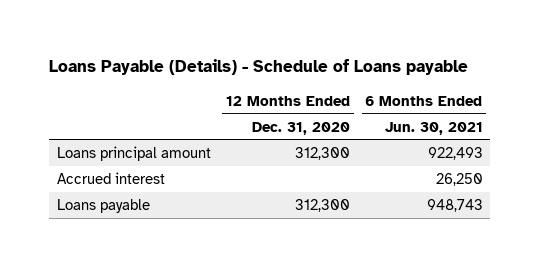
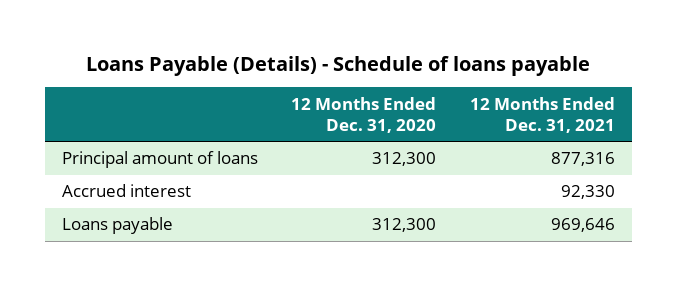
- Loans Payable (Details) - Schedule of Loans payable
+ Loans Payable (Details) - Schedule of loans payable
- | 12 Months Ended Dec. 31, 2020 | 6 Months Ended Jun. 30, 2021
+ | 12 Months Ended Dec. 31, 2020 | 12 Months Ended Dec. 31, 2021
- Loans principal amount | 312,300 | 922,493
+ Principal amount of loans | 312,300 | 877,316

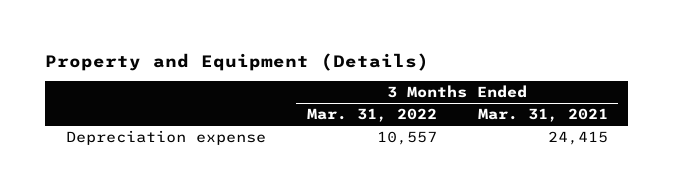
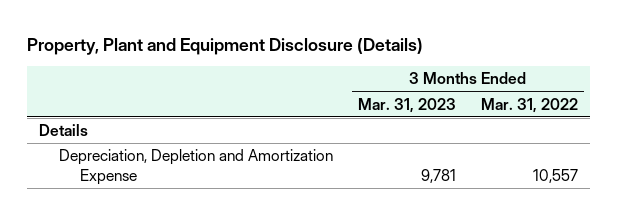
- Property and Equipment (Details)
+ Property, Plant and Equipment Disclosure (Details)
- | 3 Months Ended Mar. 31, 2022 | 3 Months Ended Mar. 31, 2021
+ | 3 Months Ended Mar. 31, 2023 | 3 Months Ended Mar. 31, 2022
- Depreciation expense | 10,557 | 24,415
+ Details
+ Depreciation, Depletion and Amortization Expense | 9,781 | 10,557

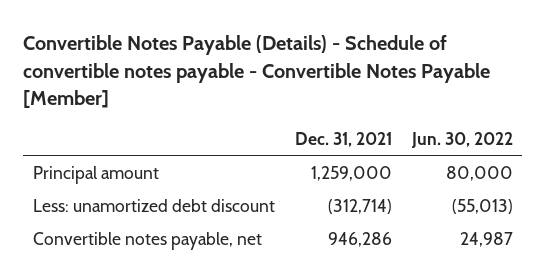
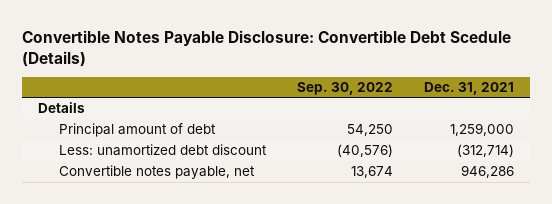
- Convertible Notes Payable (Details) - Schedule of convertible notes payable - Convertible Notes Payable [Member]
+ Convertible Notes Payable Disclosure: Convertible Debt Scedule (Details)
- | Dec. 31, 2021 | Jun. 30, 2022
+ | Sep. 30, 2022 | Dec. 31, 2021
- Principal amount | 1,259,000 | 80,000
+ Details
+ Principal amount of debt | 54,250 | 1,259,000

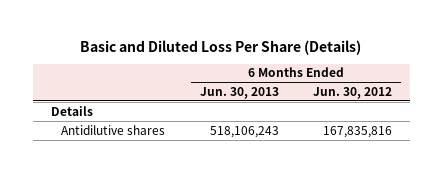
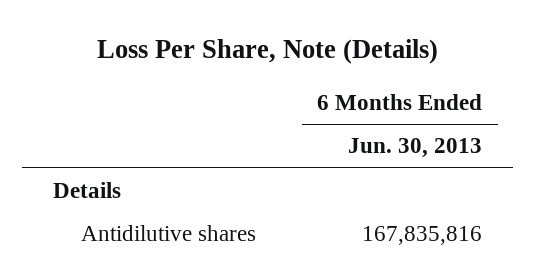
- Basic and Diluted Loss Per Share (Details)
+ Loss Per Share, Note (Details)
- | 6 Months Ended Jun. 30, 2013 | 6 Months Ended Jun. 30, 2012
+ | 6 Months Ended Jun. 30, 2013
- Antidilutive shares | 518,106,243 | 167,835,816
+ Antidilutive shares | 167,835,816

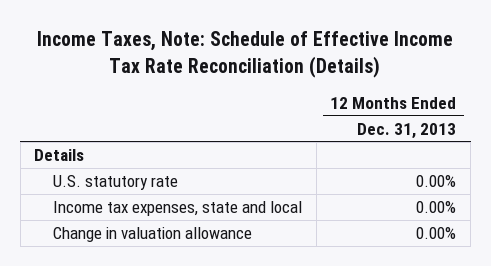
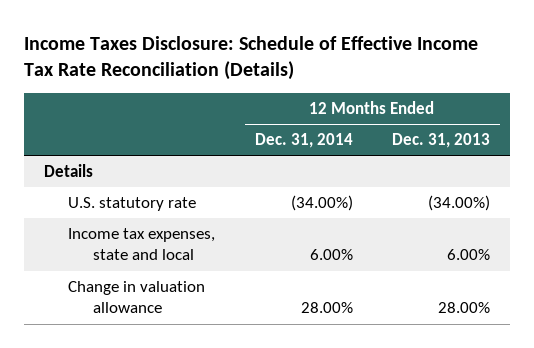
- Income Taxes, Note: Schedule of Effective Income Tax Rate Reconciliation (Details)
+ Income Taxes Disclosure: Schedule of Effective Income Tax Rate Reconciliation (Details)
- | 12 Months Ended Dec. 31, 2013
+ | 12 Months Ended Dec. 31, 2014 | 12 Months Ended Dec. 31, 2013
- U.S. statutory rate | 0.00%
- Income tax expenses, state and local | 0.00%
- Change in valuation allowance | 0.00%
+ U.S. statutory rate | (34.00%) | (34.00%)
+ Income tax expenses, state and local | 6.00% | 6.00%
+ Change in valuation allowance | 28.00% | 28.00%

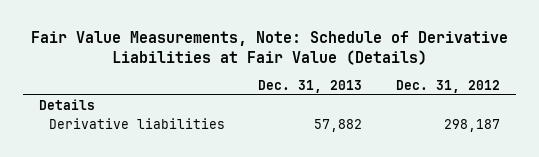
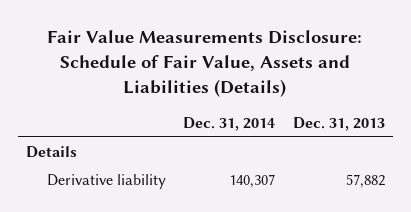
- Fair Value Measurements, Note: Schedule of Derivative Liabilities at Fair Value (Details)
+ Fair Value Measurements Disclosure: Schedule of Fair Value, Assets and Liabilities (Details)
- | Dec. 31, 2013 | Dec. 31, 2012
+ | Dec. 31, 2014 | Dec. 31, 2013
- Derivative liabilities | 57,882 | 298,187
+ Derivative liability | 140,307 | 57,882

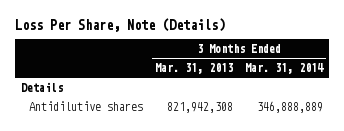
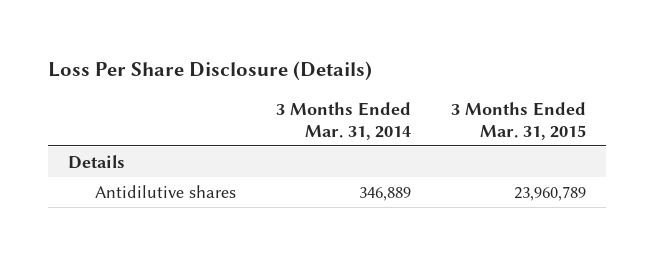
- Loss Per Share, Note (Details)
+ Loss Per Share Disclosure (Details)
- | 3 Months Ended Mar. 31, 2013 | 3 Months Ended Mar. 31, 2014
+ | 3 Months Ended Mar. 31, 2014 | 3 Months Ended Mar. 31, 2015
- Antidilutive shares | 821,942,308 | 346,888,889
+ Antidilutive shares | 346,889 | 23,960,789

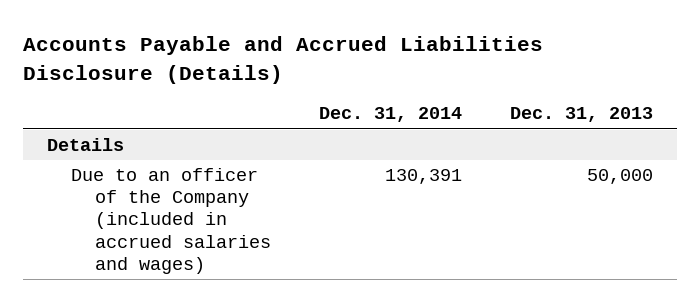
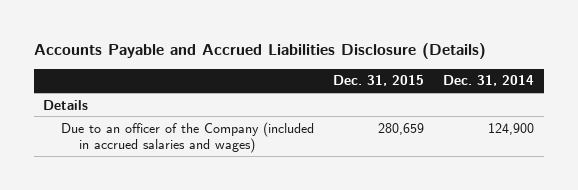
- | Dec. 31, 2014 | Dec. 31, 2013
+ | Dec. 31, 2015 | Dec. 31, 2014
- Due to an officer of the Company (included in accrued salaries and wages) | 130,391 | 50,000
+ Due to an officer of the Company (included in accrued salaries and wages) | 280,659 | 124,900

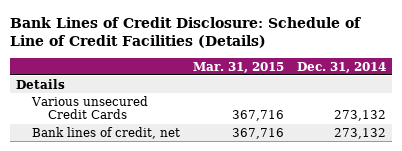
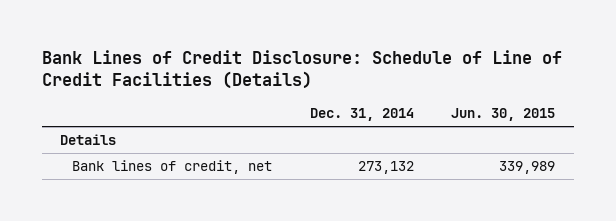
- | Mar. 31, 2015 | Dec. 31, 2014
+ | Dec. 31, 2014 | Jun. 30, 2015
- Various unsecured Credit Cards | 367,716 | 273,132

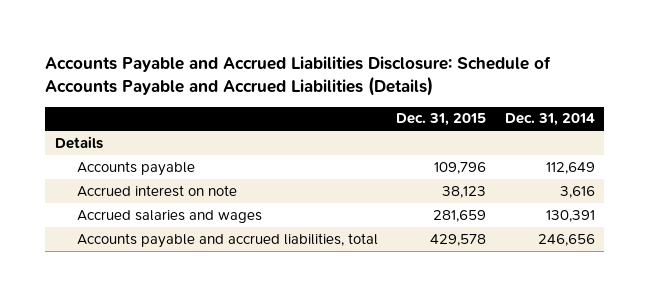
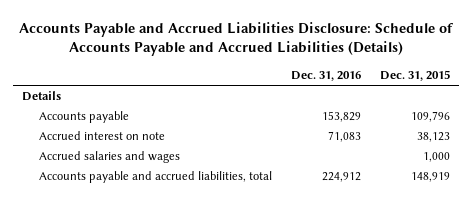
- | Dec. 31, 2015 | Dec. 31, 2014
+ | Dec. 31, 2016 | Dec. 31, 2015
- Accrued salaries and wages | 281,659 | 130,391
- Accounts payable and accrued liabilities, total | 429,578 | 246,656
+ Accrued salaries and wages | | 1,000
+ Accounts payable and accrued liabilities, total | 224,912 | 148,919

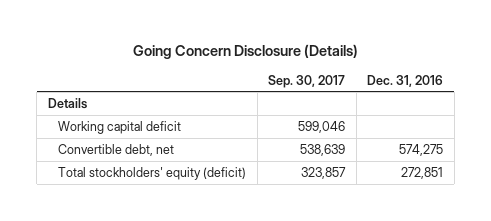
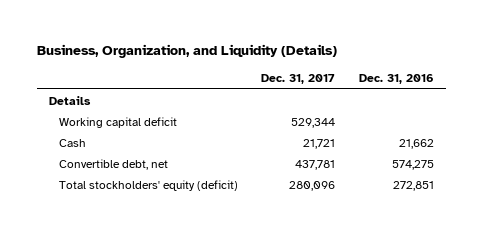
- Going Concern Disclosure (Details)
+ Business, Organization, and Liquidity (Details)
- | Sep. 30, 2017 | Dec. 31, 2016
+ | Dec. 31, 2017 | Dec. 31, 2016
+ Cash | 21,721 | 21,662

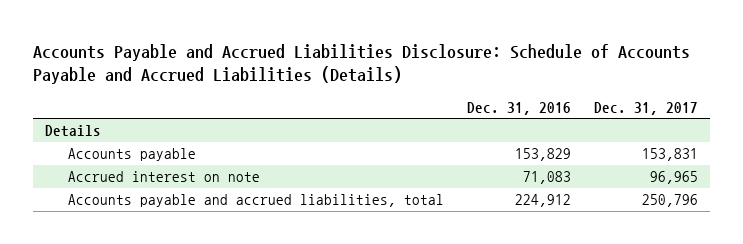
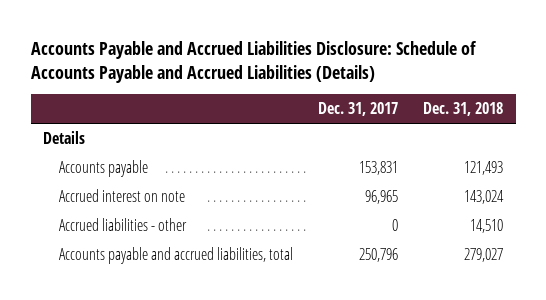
- | Dec. 31, 2016 | Dec. 31, 2017
+ | Dec. 31, 2017 | Dec. 31, 2018
+ Accrued liabilities - other | 0 | 14,510

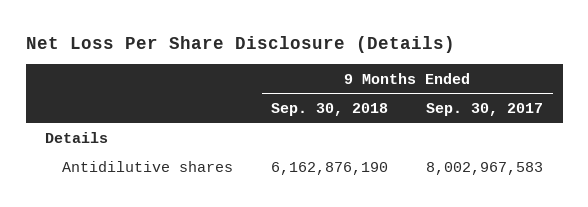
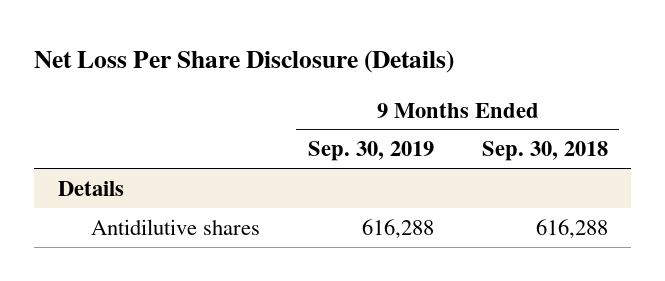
- | 9 Months Ended Sep. 30, 2018 | 9 Months Ended Sep. 30, 2017
+ | 9 Months Ended Sep. 30, 2019 | 9 Months Ended Sep. 30, 2018
- Antidilutive shares | 6,162,876,190 | 8,002,967,583
+ Antidilutive shares | 616,288 | 616,288

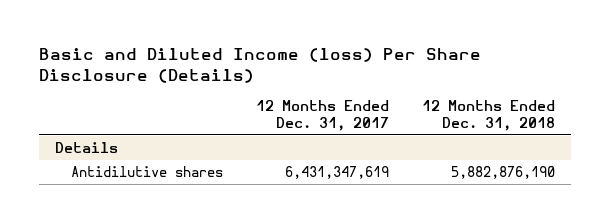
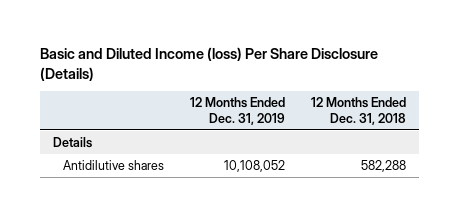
- | 12 Months Ended Dec. 31, 2017 | 12 Months Ended Dec. 31, 2018
+ | 12 Months Ended Dec. 31, 2019 | 12 Months Ended Dec. 31, 2018
- Antidilutive shares | 6,431,347,619 | 5,882,876,190
+ Antidilutive shares | 10,108,052 | 582,288

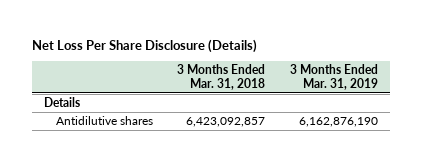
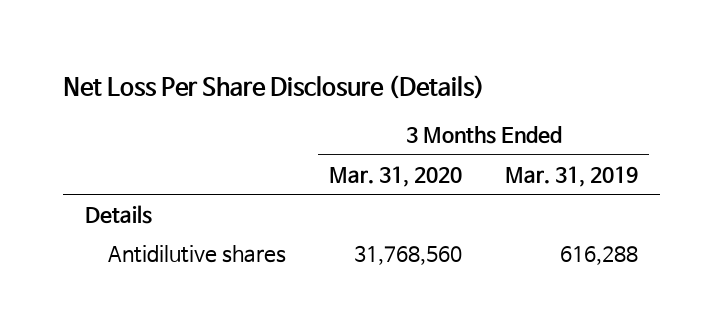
- | 3 Months Ended Mar. 31, 2018 | 3 Months Ended Mar. 31, 2019
+ | 3 Months Ended Mar. 31, 2020 | 3 Months Ended Mar. 31, 2019
- Antidilutive shares | 6,423,092,857 | 6,162,876,190
+ Antidilutive shares | 31,768,560 | 616,288

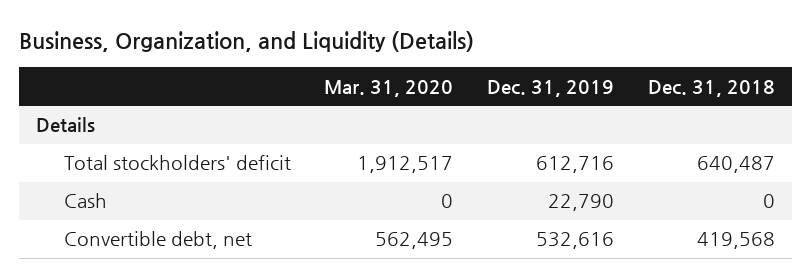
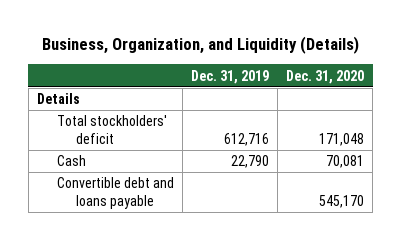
- | Mar. 31, 2020 | Dec. 31, 2019 | Dec. 31, 2018
+ | Dec. 31, 2019 | Dec. 31, 2020
- Convertible debt, net | 562,495 | 532,616 | 419,568
+ Convertible debt and loans payable | | 545,170

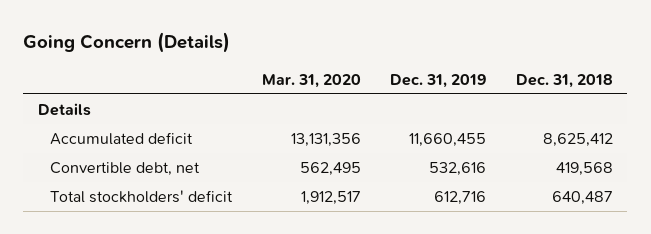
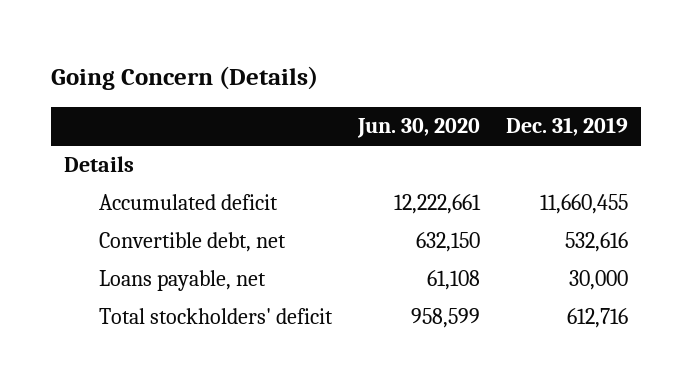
- | Mar. 31, 2020 | Dec. 31, 2019 | Dec. 31, 2018
+ | Jun. 30, 2020 | Dec. 31, 2019
+ Loans payable, net | 61,108 | 30,000

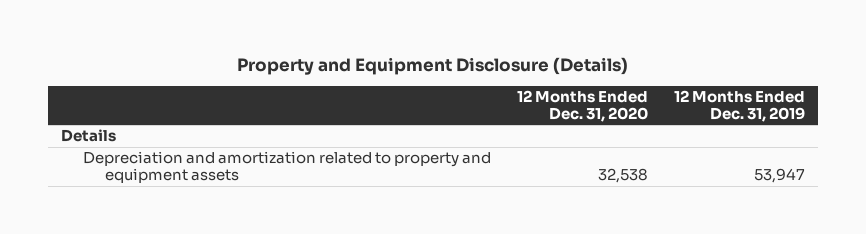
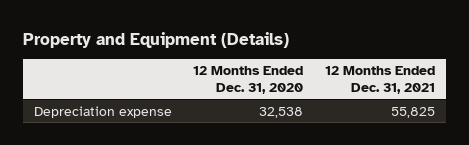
- Property and Equipment Disclosure (Details)
+ Property and Equipment (Details)
- | 12 Months Ended Dec. 31, 2020 | 12 Months Ended Dec. 31, 2019
+ | 12 Months Ended Dec. 31, 2020 | 12 Months Ended Dec. 31, 2021
- Details
- Depreciation and amortization related to property and equipment assets | 32,538 | 53,947
+ Depreciation expense | 32,538 | 55,825

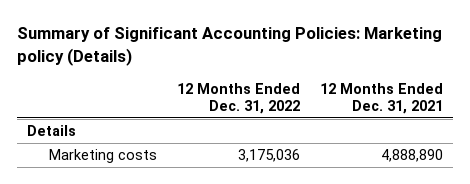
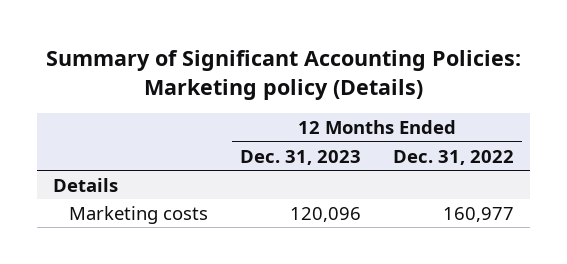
- | 12 Months Ended Dec. 31, 2022 | 12 Months Ended Dec. 31, 2021
+ | 12 Months Ended Dec. 31, 2023 | 12 Months Ended Dec. 31, 2022
- Marketing costs | 3,175,036 | 4,888,890
+ Marketing costs | 120,096 | 160,977

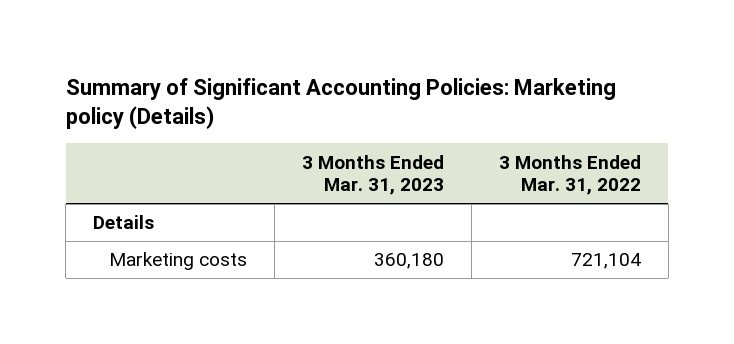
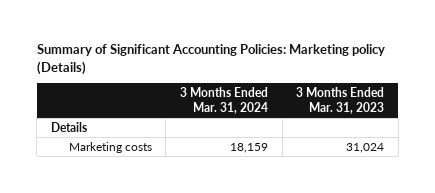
- | 3 Months Ended Mar. 31, 2023 | 3 Months Ended Mar. 31, 2022
+ | 3 Months Ended Mar. 31, 2024 | 3 Months Ended Mar. 31, 2023
- Marketing costs | 360,180 | 721,104
+ Marketing costs | 18,159 | 31,024

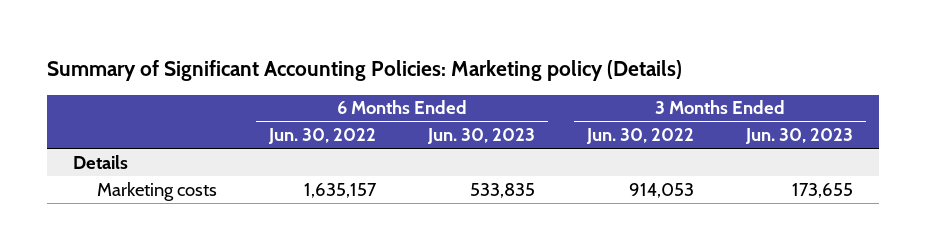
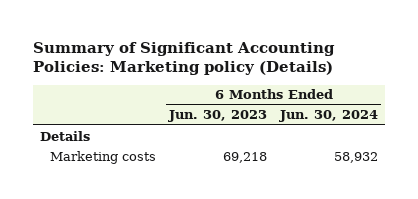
- | 6 Months Ended Jun. 30, 2022 | 6 Months Ended Jun. 30, 2023 | 3 Months Ended Jun. 30, 2022 | 3 Months Ended Jun. 30, 2023
+ | 6 Months Ended Jun. 30, 2023 | 6 Months Ended Jun. 30, 2024
- Marketing costs | 1,635,157 | 533,835 | 914,053 | 173,655
+ Marketing costs | 69,218 | 58,932

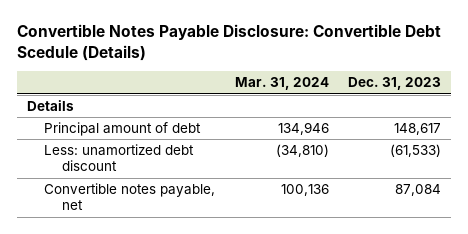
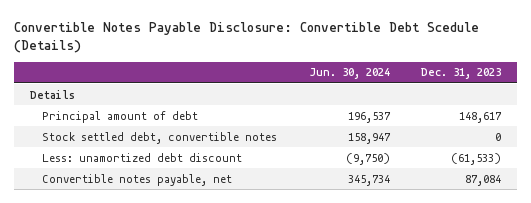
- | Mar. 31, 2024 | Dec. 31, 2023
+ | Jun. 30, 2024 | Dec. 31, 2023
+ Stock settled debt, convertible notes | 158,947 | 0

